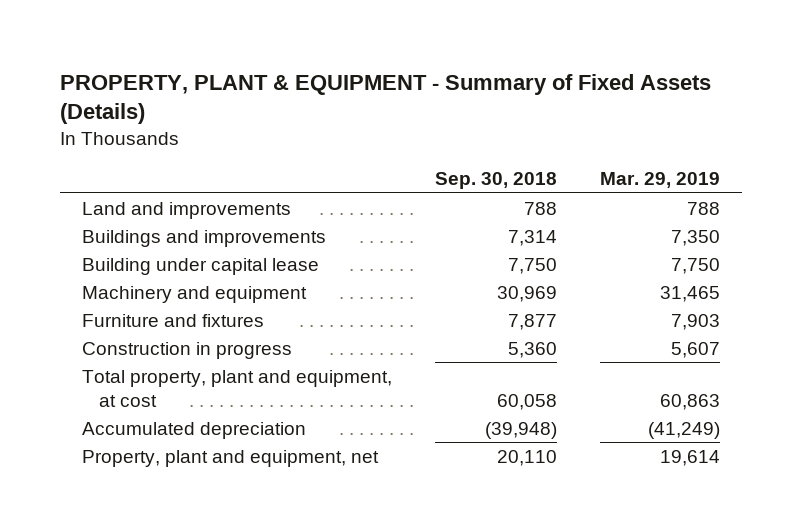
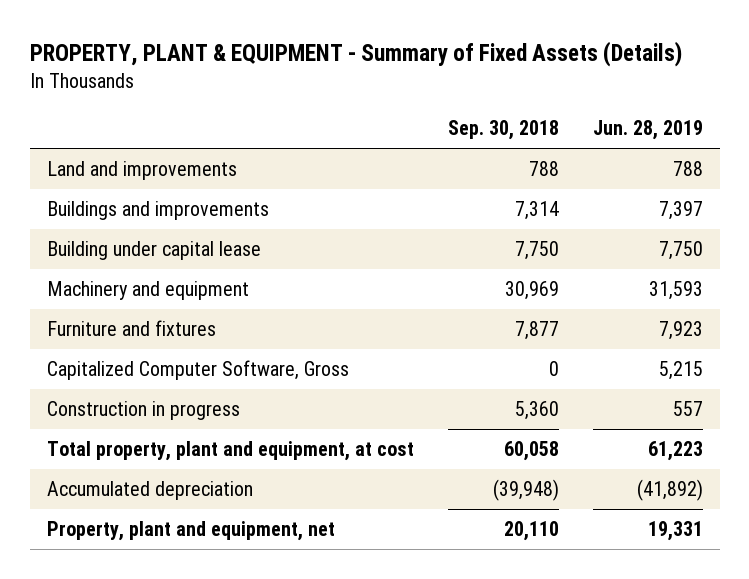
- | Sep. 30, 2018 | Mar. 29, 2019
+ | Sep. 30, 2018 | Jun. 28, 2019
+ Capitalized Computer Software, Gross | 0 | 5,215

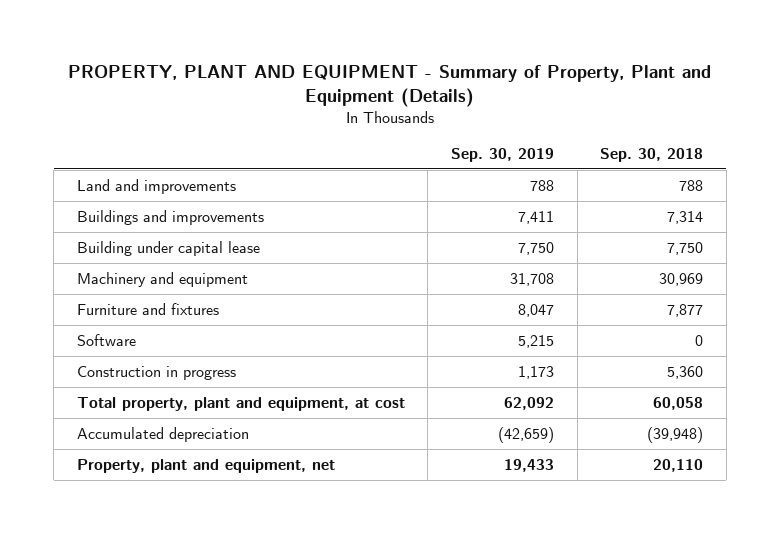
- PROPERTY, PLANT & EQUIPMENT - Summary of Fixed Assets (Details)
+ PROPERTY, PLANT AND EQUIPMENT - Summary of Property, Plant and Equipment (Details)
- | Sep. 30, 2018 | Jun. 28, 2019
+ | Sep. 30, 2019 | Sep. 30, 2018
- Capitalized Computer Software, Gross | 0 | 5,215
+ Software | 5,215 | 0

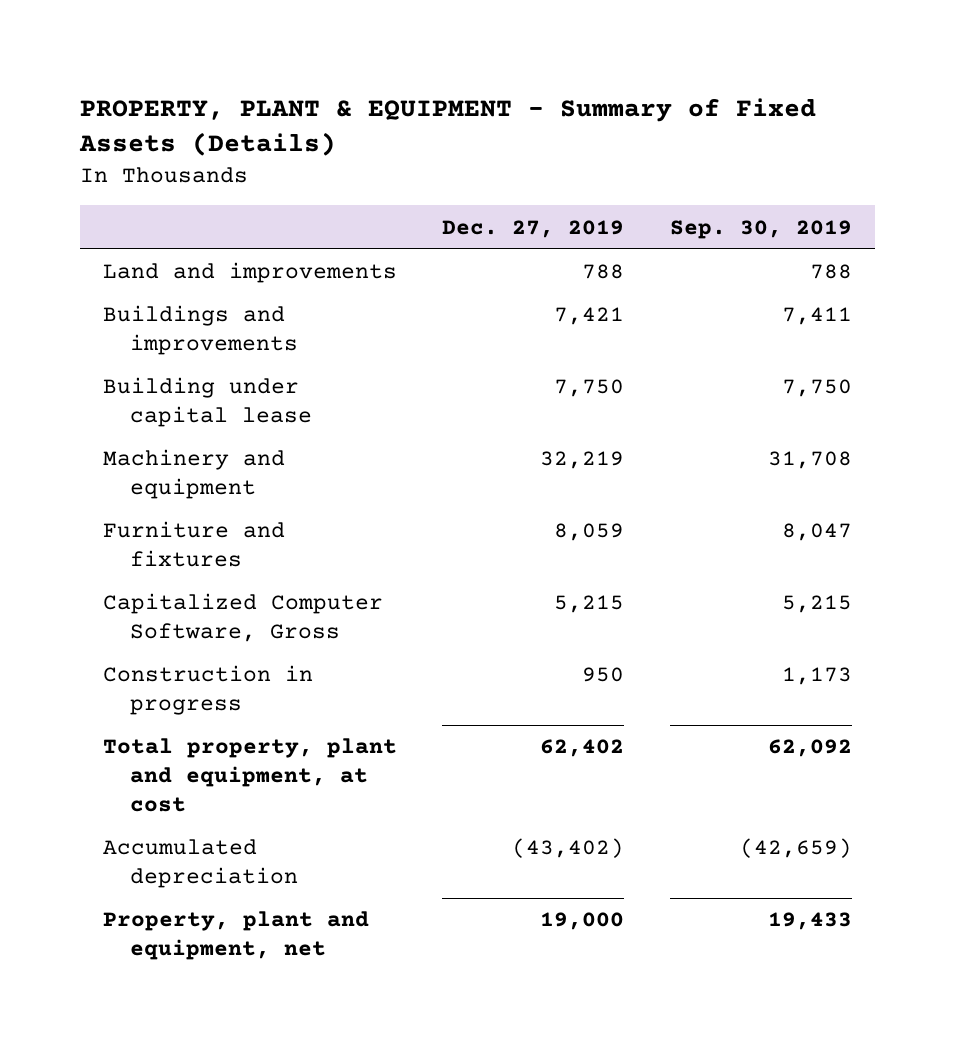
- PROPERTY, PLANT AND EQUIPMENT - Summary of Property, Plant and Equipment (Details)
+ PROPERTY, PLANT & EQUIPMENT - Summary of Fixed Assets (Details)
- | Sep. 30, 2019 | Sep. 30, 2018
+ | Dec. 27, 2019 | Sep. 30, 2019
- Software | 5,215 | 0
+ Capitalized Computer Software, Gross | 5,215 | 5,215

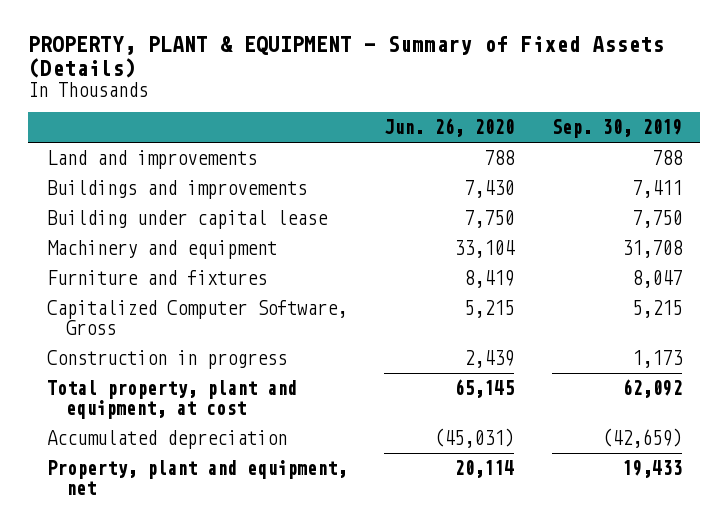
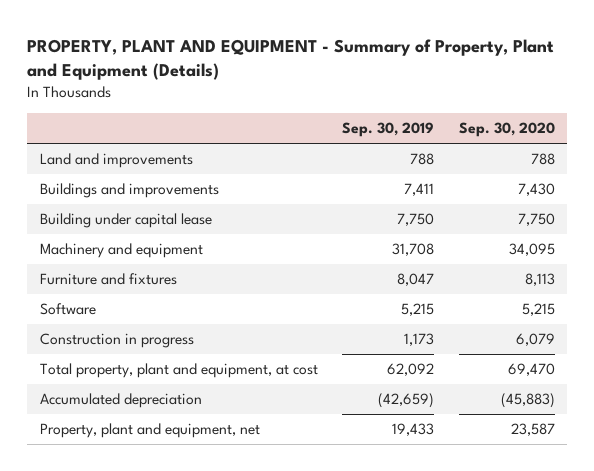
- PROPERTY, PLANT & EQUIPMENT - Summary of Fixed Assets (Details)
+ PROPERTY, PLANT AND EQUIPMENT - Summary of Property, Plant and Equipment (Details)
- | Jun. 26, 2020 | Sep. 30, 2019
+ | Sep. 30, 2019 | Sep. 30, 2020
- Capitalized Computer Software, Gross | 5,215 | 5,215
+ Software | 5,215 | 5,215

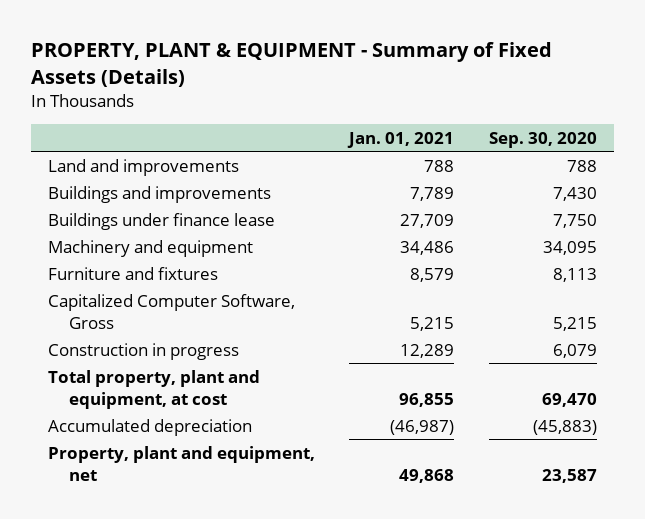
- PROPERTY, PLANT AND EQUIPMENT - Summary of Property, Plant and Equipment (Details)
+ PROPERTY, PLANT & EQUIPMENT - Summary of Fixed Assets (Details)
- | Sep. 30, 2019 | Sep. 30, 2020
+ | Jan. 01, 2021 | Sep. 30, 2020
- Building under capital lease | 7,750 | 7,750
+ Buildings under finance lease | 27,709 | 7,750
- Software | 5,215 | 5,215
+ Capitalized Computer Software, Gross | 5,215 | 5,215

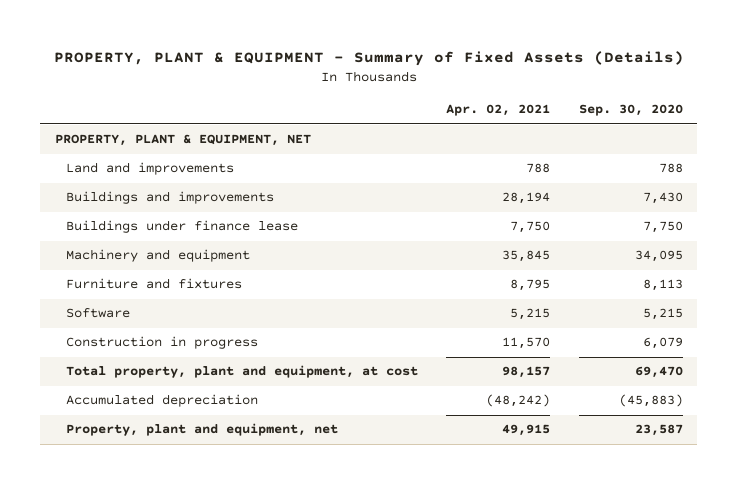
- | Jan. 01, 2021 | Sep. 30, 2020
+ | Apr. 02, 2021 | Sep. 30, 2020
+ PROPERTY, PLANT & EQUIPMENT, NET
- Capitalized Computer Software, Gross | 5,215 | 5,215
+ Software | 5,215 | 5,215

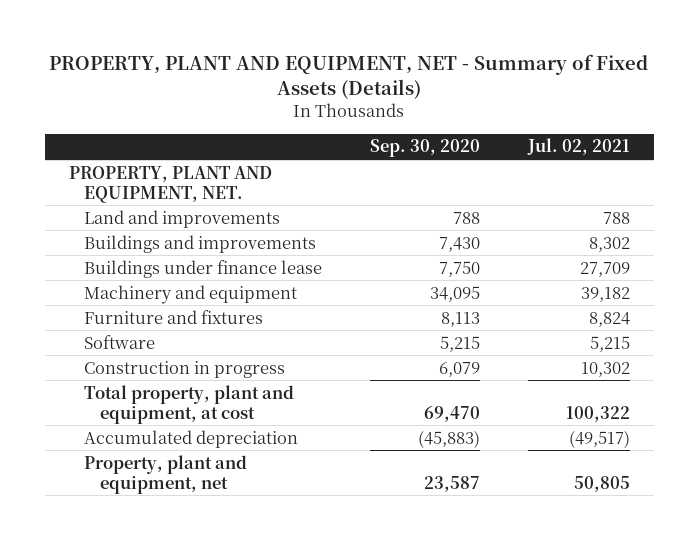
- PROPERTY, PLANT & EQUIPMENT - Summary of Fixed Assets (Details)
+ PROPERTY, PLANT AND EQUIPMENT, NET - Summary of Fixed Assets (Details)
- | Apr. 02, 2021 | Sep. 30, 2020
+ | Sep. 30, 2020 | Jul. 02, 2021
- PROPERTY, PLANT & EQUIPMENT, NET
+ PROPERTY, PLANT AND EQUIPMENT, NET.

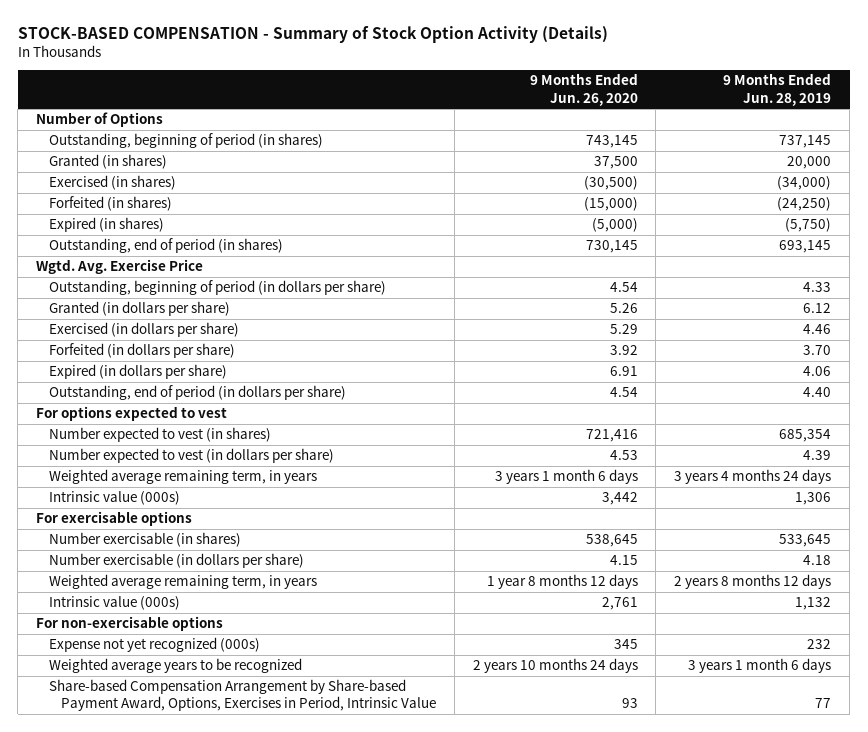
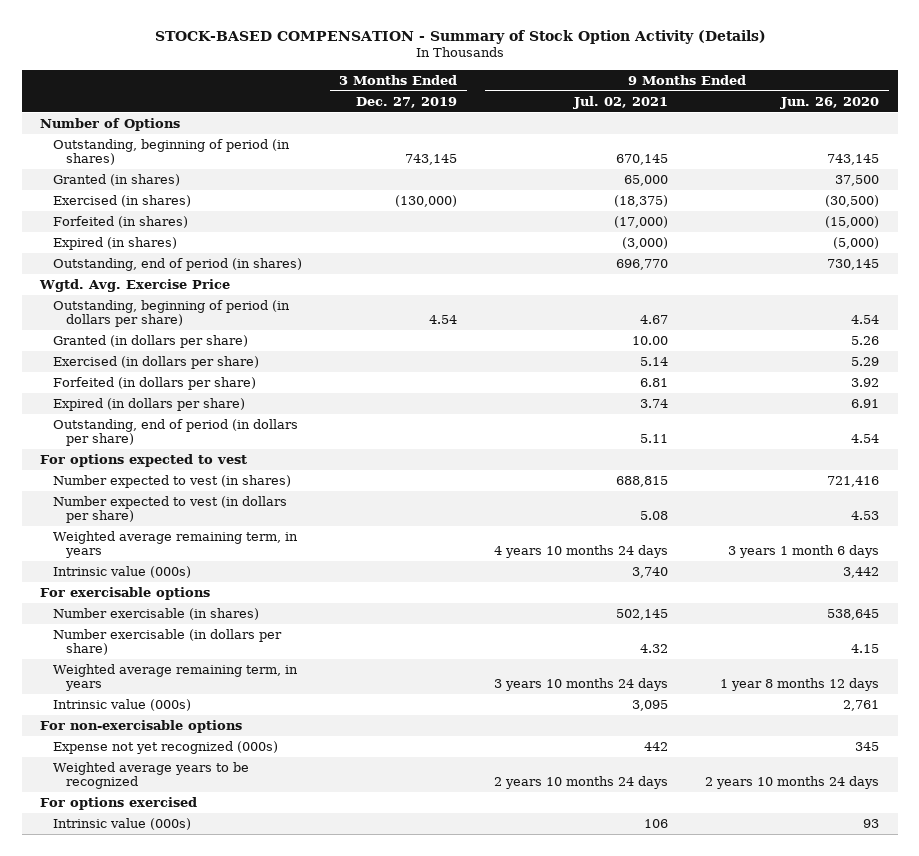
- | 9 Months Ended Jun. 26, 2020 | 9 Months Ended Jun. 28, 2019
+ | 3 Months Ended Dec. 27, 2019 | 9 Months Ended Jul. 02, 2021 | 9 Months Ended Jun. 26, 2020
- Share-based Compensation Arrangement by Share-based Payment Award, Options, Exercises in Period, Intrinsic Value | 93 | 77
+ For options exercised
+ Intrinsic value (000s) | | 106 | 93

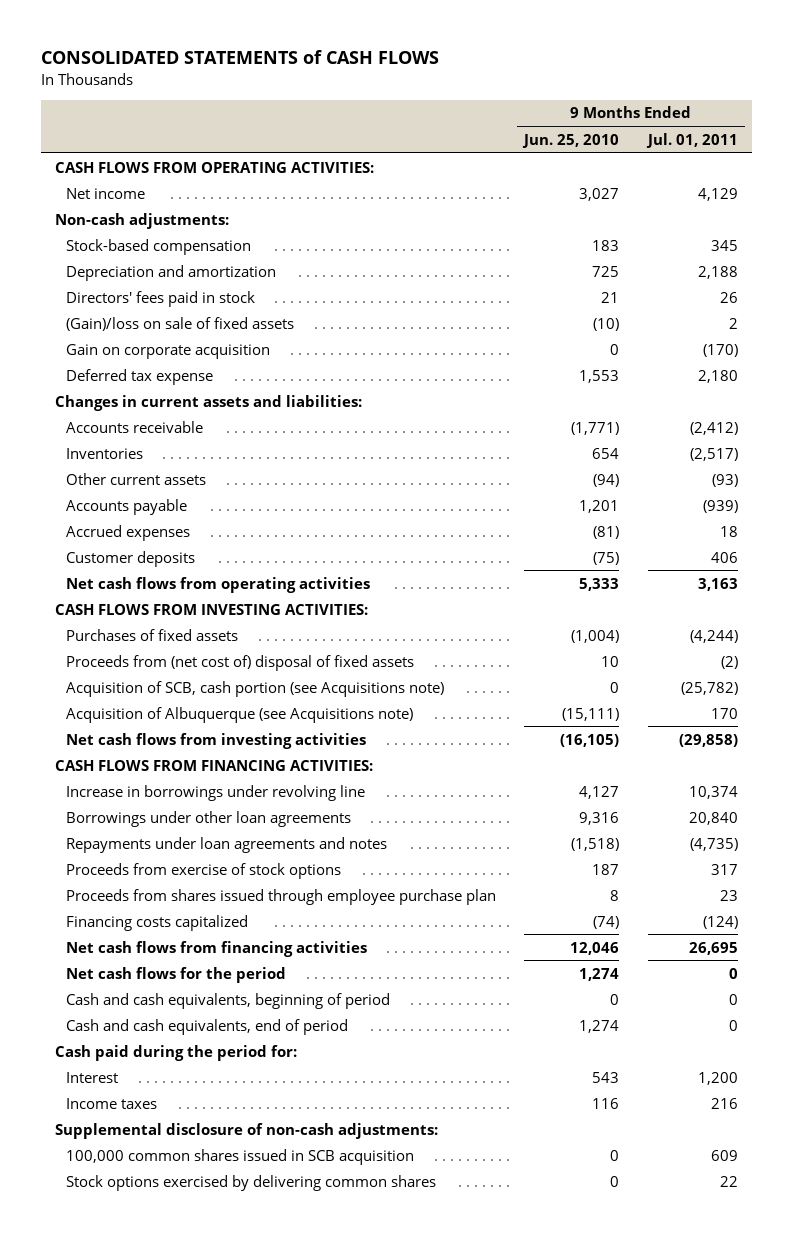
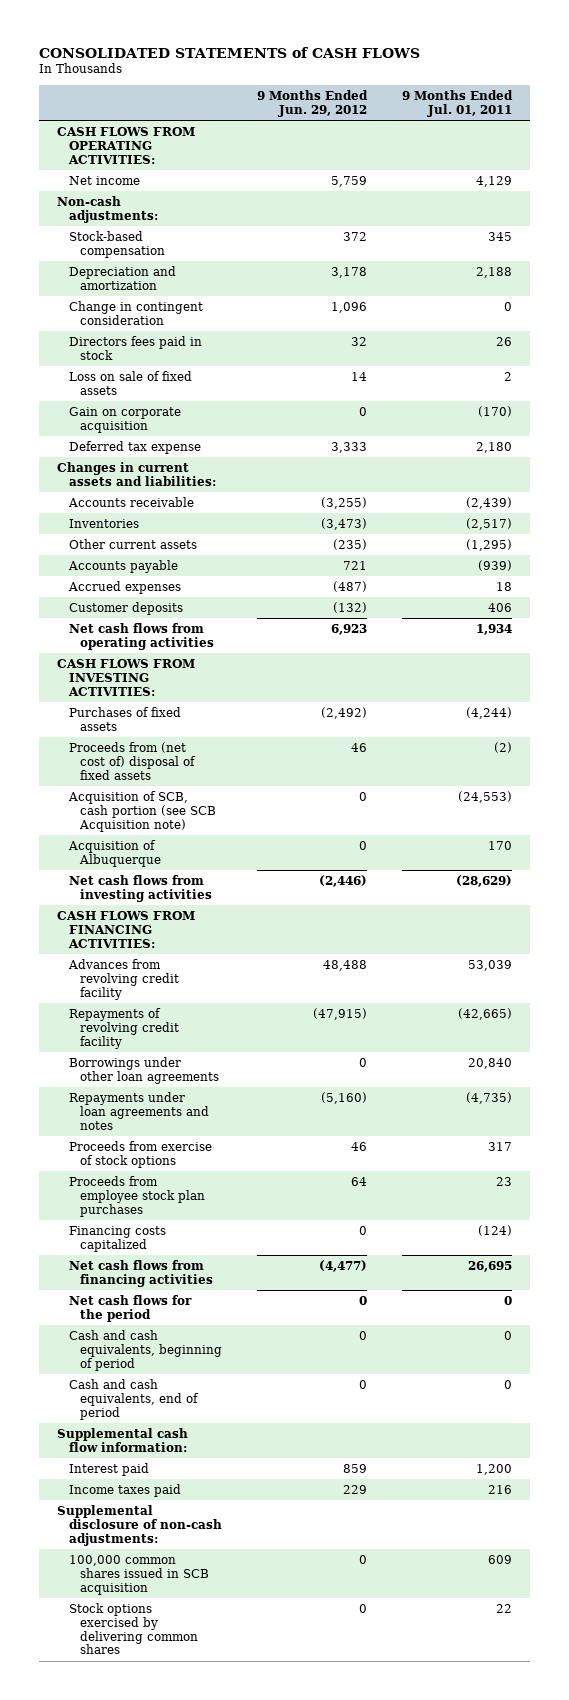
- | 9 Months Ended Jun. 25, 2010 | 9 Months Ended Jul. 01, 2011
+ | 9 Months Ended Jun. 29, 2012 | 9 Months Ended Jul. 01, 2011
- Directors' fees paid in stock | 21 | 26
- (Gain)/loss on sale of fixed assets | (10) | 2
+ Change in contingent consideration | 1,096 | 0
+ Directors fees paid in stock | 32 | 26
+ Loss on sale of fixed assets | 14 | 2
- Accounts receivable | (1,771) | (2,412)
+ Accounts receivable | (3,255) | (2,439)
- Other current assets | (94) | (93)
+ Other current assets | (235) | (1,295)
- Net cash flows from operating activities | 5,333 | 3,163
+ Net cash flows from operating activities | 6,923 | 1,934
- Acquisition of SCB, cash portion (see Acquisitions note) | 0 | (25,782)
- Acquisition of Albuquerque (see Acquisitions note) | (15,111) | 170
- Net cash flows from investing activities | (16,105) | (29,858)
+ Acquisition of SCB, cash portion (see SCB Acquisition note) | 0 | (24,553)
+ Acquisition of Albuquerque | 0 | 170
+ Net cash flows from investing activities | (2,446) | (28,629)
- Increase in borrowings under revolving line | 4,127 | 10,374
+ Advances from revolving credit facility | 48,488 | 53,039
+ Repayments of revolving credit facility | (47,915) | (42,665)
- Proceeds from shares issued through employee purchase plan | 8 | 23
+ Proceeds from employee stock plan purchases | 64 | 23
- Cash paid during the period for:
- Interest | 543 | 1,200
- Income taxes | 116 | 216
+ Supplemental cash flow information:
+ Interest paid | 859 | 1,200
+ Income taxes paid | 229 | 216

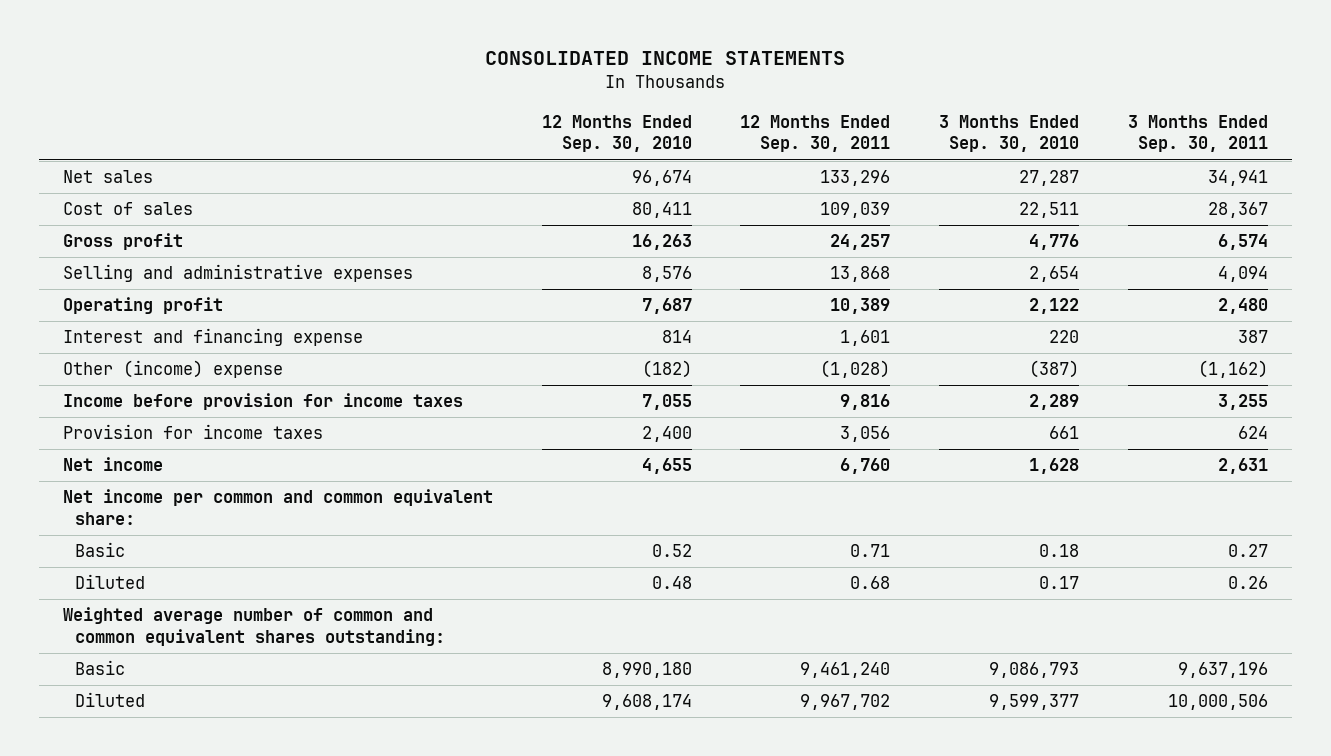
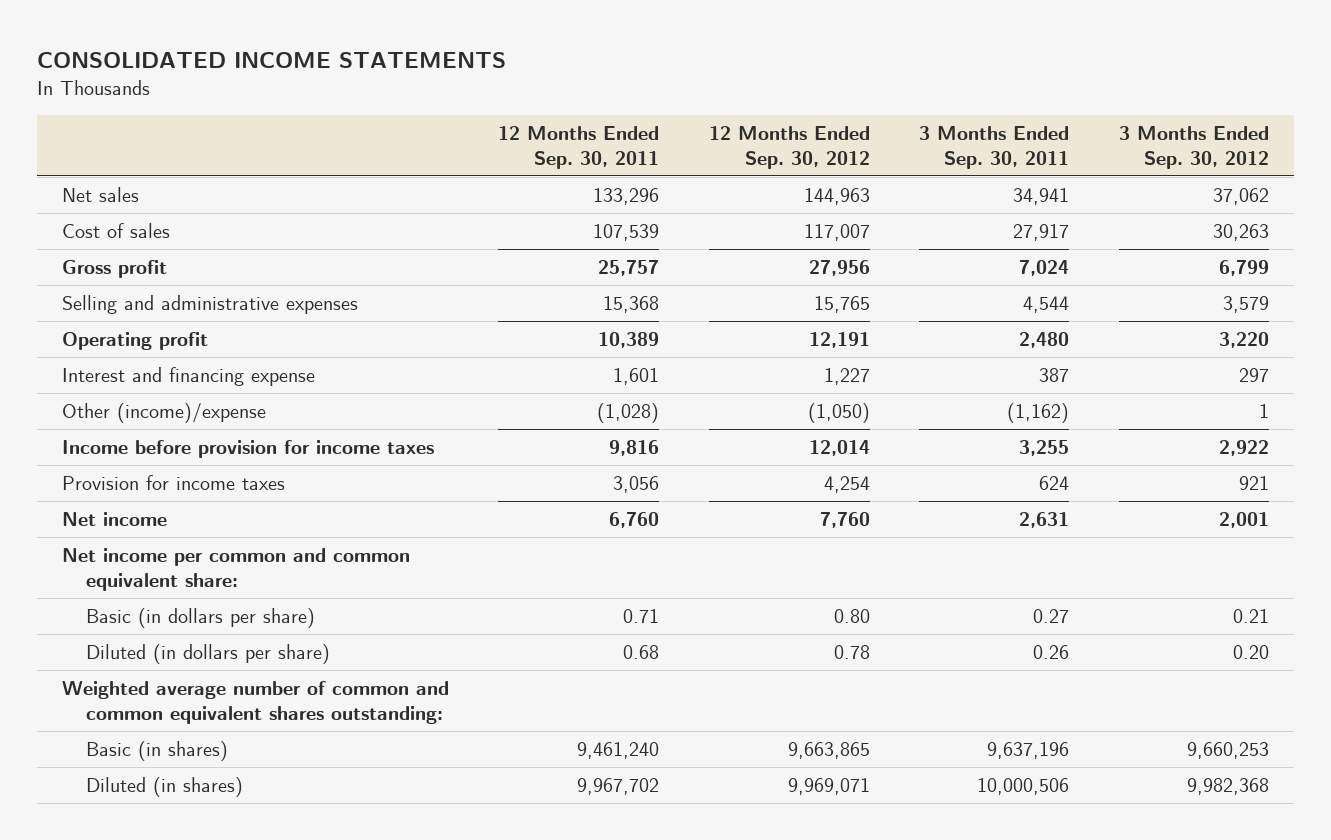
- | 12 Months Ended Sep. 30, 2010 | 12 Months Ended Sep. 30, 2011 | 3 Months Ended Sep. 30, 2010 | 3 Months Ended Sep. 30, 2011
+ | 12 Months Ended Sep. 30, 2011 | 12 Months Ended Sep. 30, 2012 | 3 Months Ended Sep. 30, 2011 | 3 Months Ended Sep. 30, 2012
- Cost of sales | 80,411 | 109,039 | 22,511 | 28,367
- Gross profit | 16,263 | 24,257 | 4,776 | 6,574
- Selling and administrative expenses | 8,576 | 13,868 | 2,654 | 4,094
+ Cost of sales | 107,539 | 117,007 | 27,917 | 30,263
+ Gross profit | 25,757 | 27,956 | 7,024 | 6,799
+ Selling and administrative expenses | 15,368 | 15,765 | 4,544 | 3,579
- Other (income) expense | (182) | (1,028) | (387) | (1,162)
+ Other (income)/expense | (1,028) | (1,050) | (1,162) | 1
- Basic | 0.52 | 0.71 | 0.18 | 0.27
- Diluted | 0.48 | 0.68 | 0.17 | 0.26
+ Basic (in dollars per share) | 0.71 | 0.80 | 0.27 | 0.21
+ Diluted (in dollars per share) | 0.68 | 0.78 | 0.26 | 0.20
- Basic | 8,990,180 | 9,461,240 | 9,086,793 | 9,637,196
- Diluted | 9,608,174 | 9,967,702 | 9,599,377 | 10,000,506
+ Basic (in shares) | 9,461,240 | 9,663,865 | 9,637,196 | 9,660,253
+ Diluted (in shares) | 9,967,702 | 9,969,071 | 10,000,506 | 9,982,368

